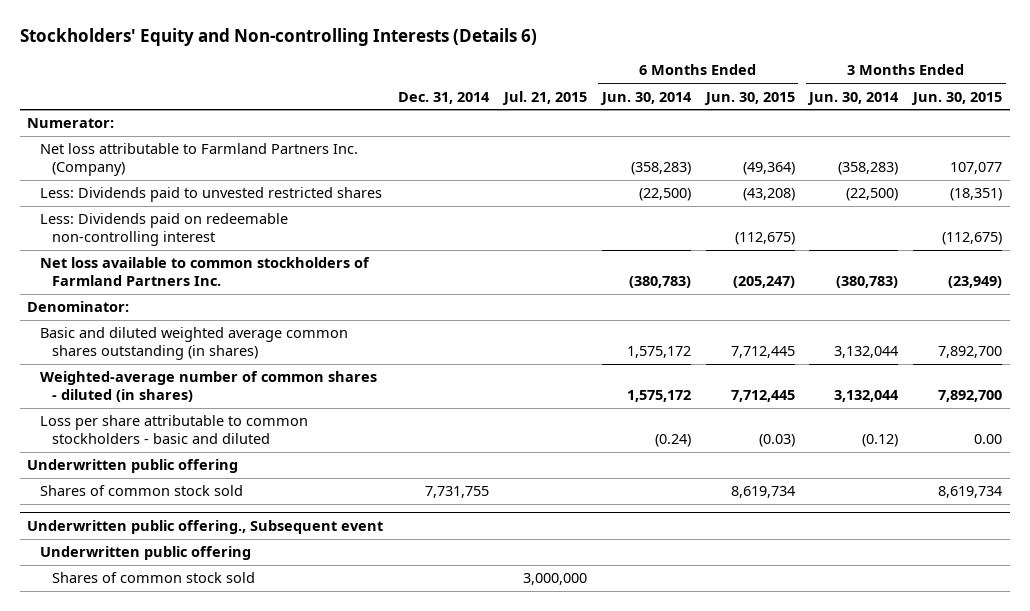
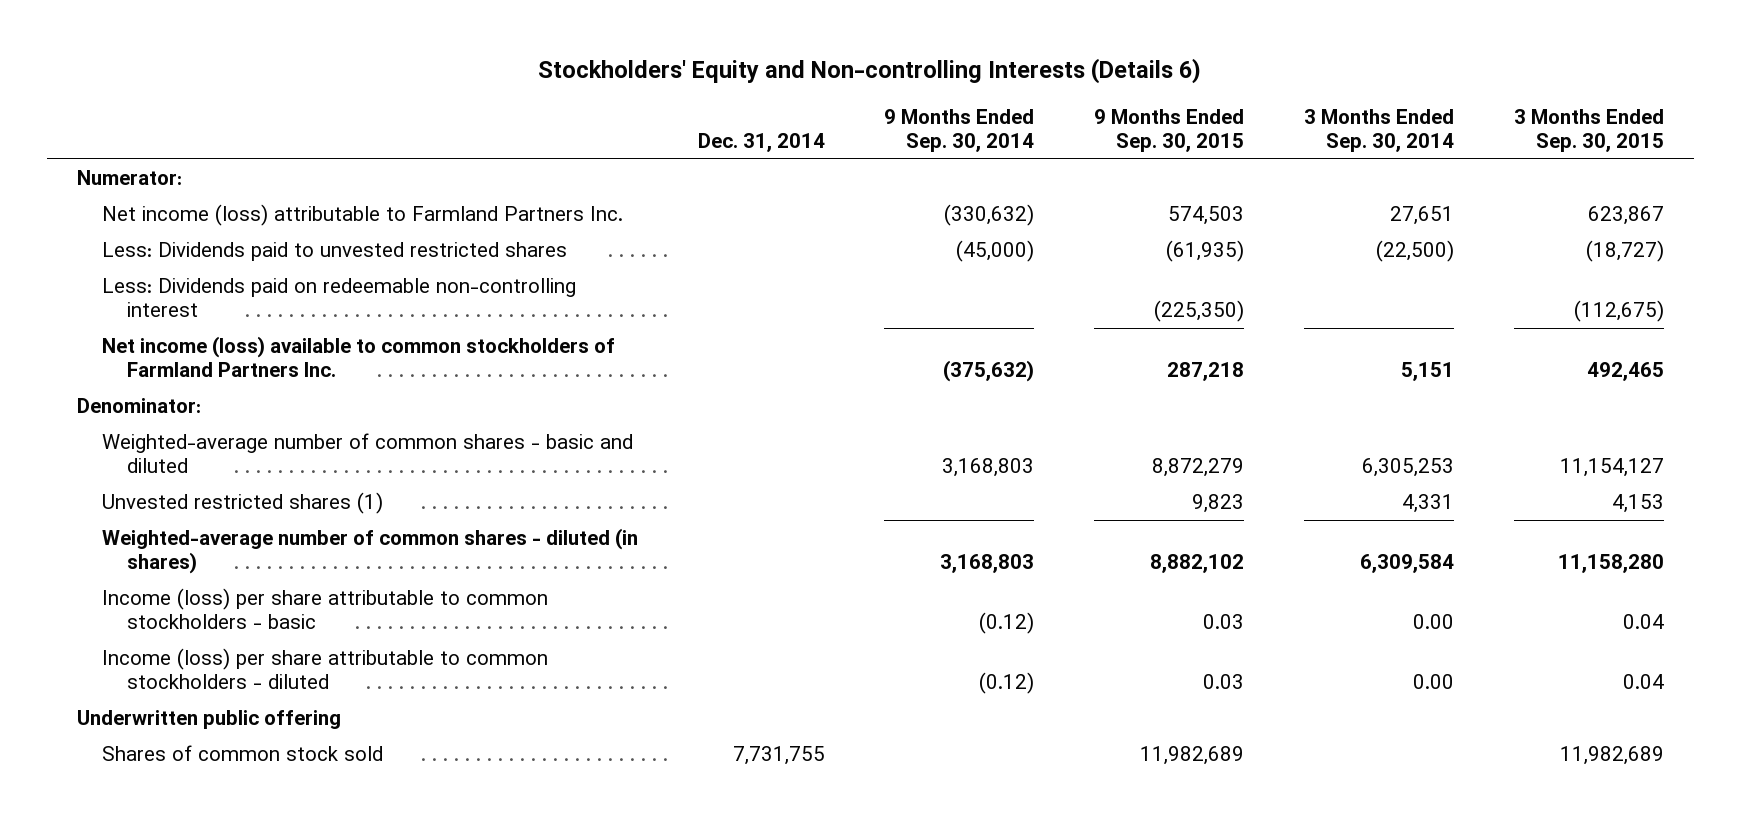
- | Dec. 31, 2014 | Jul. 21, 2015 | 6 Months Ended Jun. 30, 2014 | 6 Months Ended Jun. 30, 2015 | 3 Months Ended Jun. 30, 2014 | 3 Months Ended Jun. 30, 2015
+ | Dec. 31, 2014 | 9 Months Ended Sep. 30, 2014 | 9 Months Ended Sep. 30, 2015 | 3 Months Ended Sep. 30, 2014 | 3 Months Ended Sep. 30, 2015
- Net loss attributable to Farmland Partners Inc. (Company) | | | (358,283) | (49,364) | (358,283) | 107,077
+ Net income (loss) attributable to Farmland Partners Inc. | | (330,632) | 574,503 | 27,651 | 623,867
- Net loss available to common stockholders of Farmland Partners Inc. | | | (380,783) | (205,247) | (380,783) | (23,949)
+ Net income (loss) available to common stockholders of Farmland Partners Inc. | | (375,632) | 287,218 | 5,151 | 492,465
- Basic and diluted weighted average common shares outstanding (in shares) | | | 1,575,172 | 7,712,445 | 3,132,044 | 7,892,700
+ Weighted-average number of common shares - basic and diluted | | 3,168,803 | 8,872,279 | 6,305,253 | 11,154,127
+ Unvested restricted shares (1) | | | 9,823 | 4,331 | 4,153
- Loss per share attributable to common stockholders - basic and diluted | | | (0.24) | (0.03) | (0.12) | 0.00
+ Income (loss) per share attributable to common stockholders - basic | | (0.12) | 0.03 | 0.00 | 0.04
+ Income (loss) per share attributable to common stockholders - diluted | | (0.12) | 0.03 | 0.00 | 0.04
- Underwritten public offering., Subsequent event
- Underwritten public offering
- Shares of common stock sold | | 3,000,000 | | | |

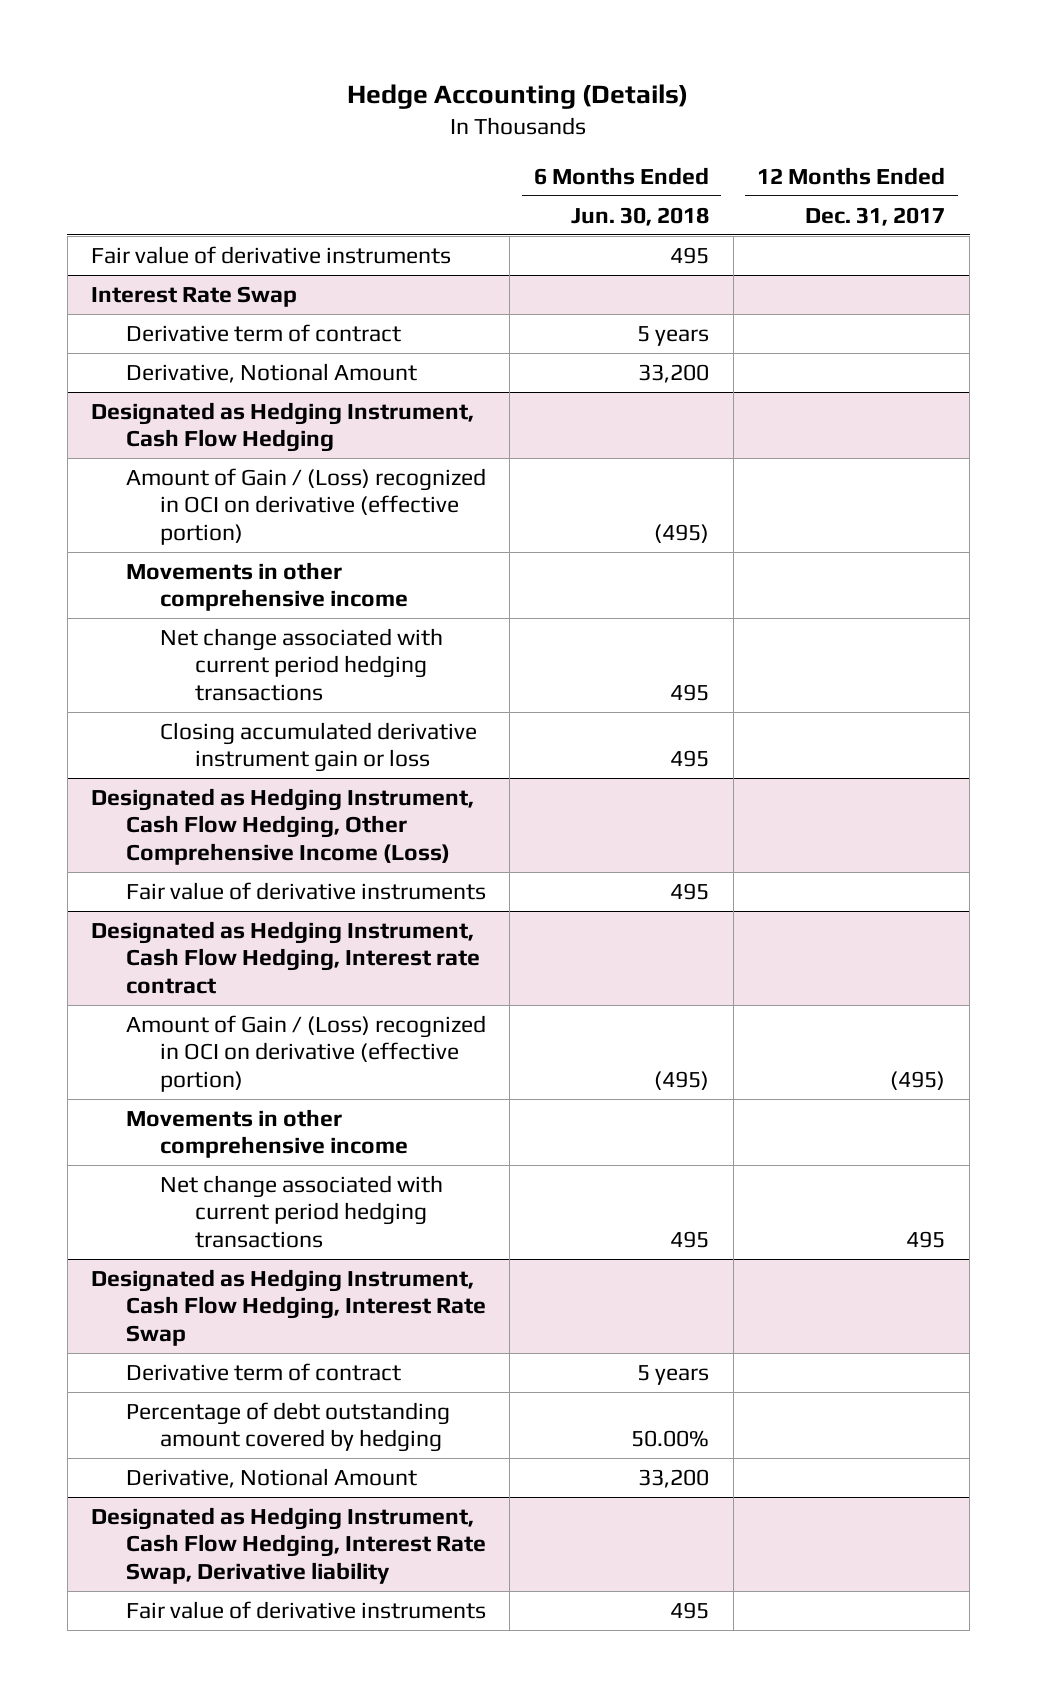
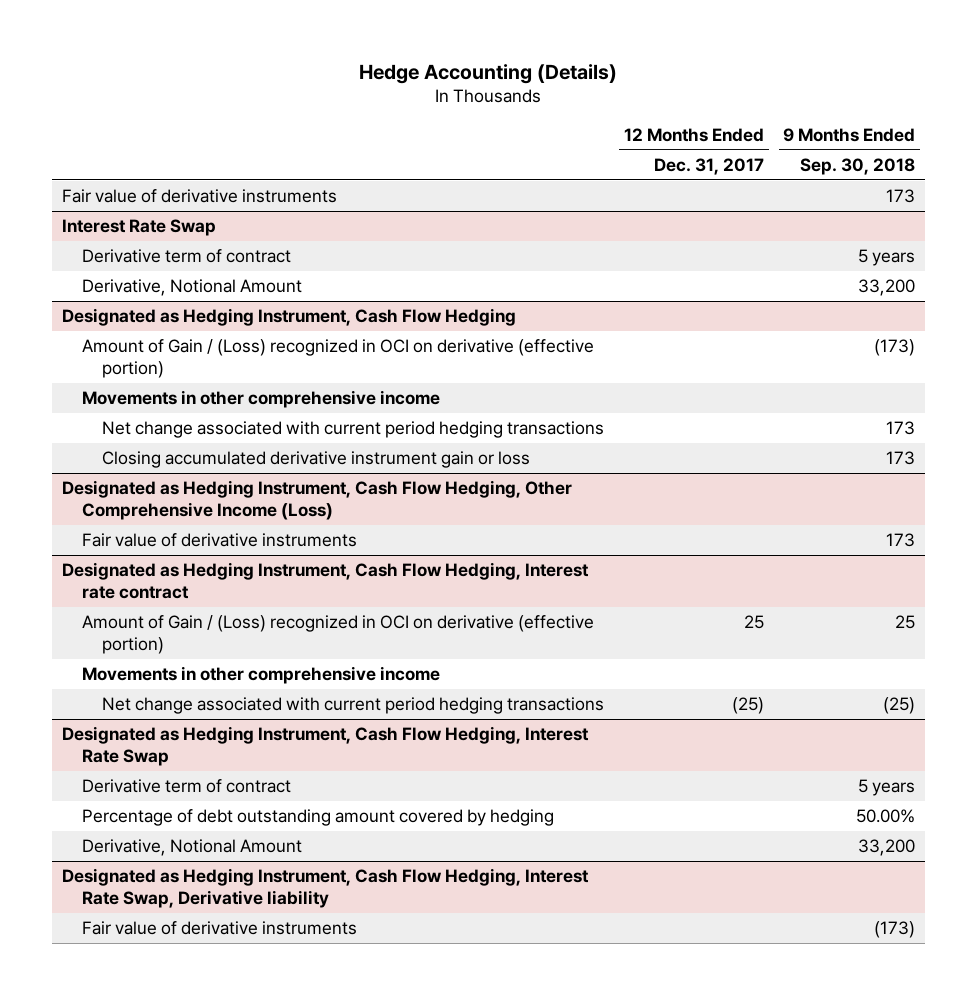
- | 6 Months Ended Jun. 30, 2018 | 12 Months Ended Dec. 31, 2017
+ | 12 Months Ended Dec. 31, 2017 | 9 Months Ended Sep. 30, 2018
@ Designated as Hedging Instrument, Cash Flow Hedging, Interest rate contract
- Amount of Gain / (Loss) recognized in OCI on derivative (effective portion) | (495) | (495)
+ Amount of Gain / (Loss) recognized in OCI on derivative (effective portion) | 25 | 25
- Net change associated with current period hedging transactions | 495 | 495
+ Net change associated with current period hedging transactions | (25) | (25)

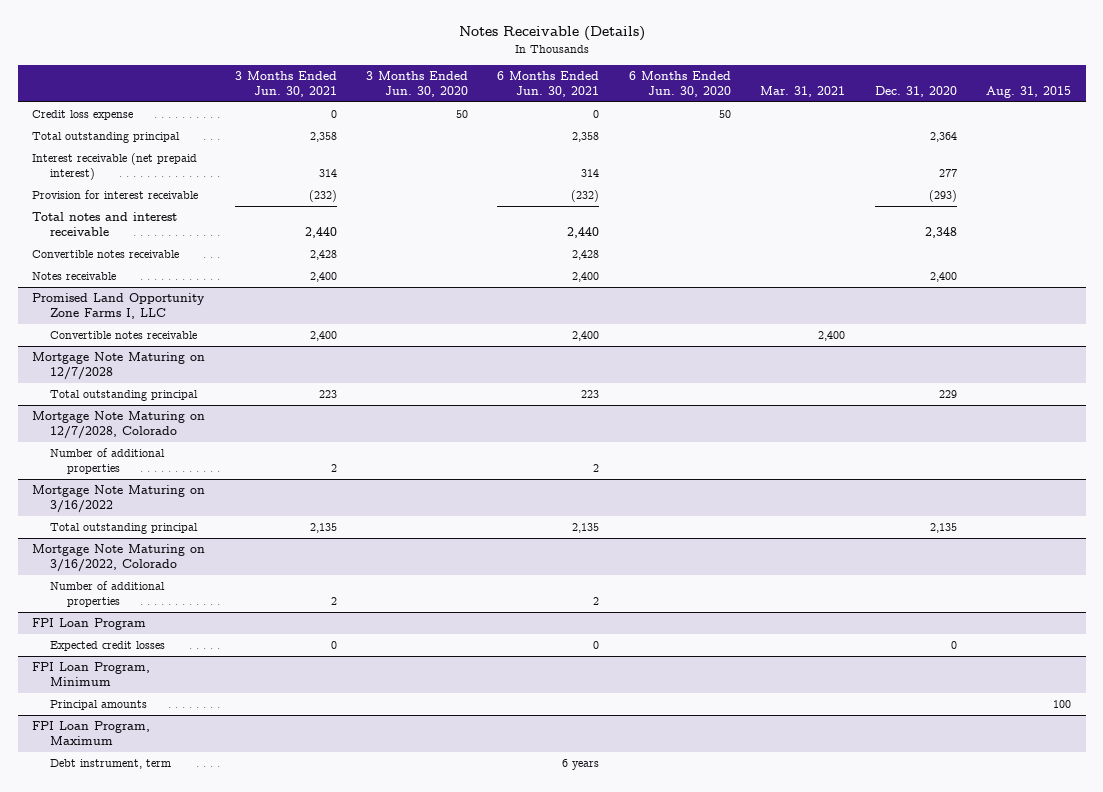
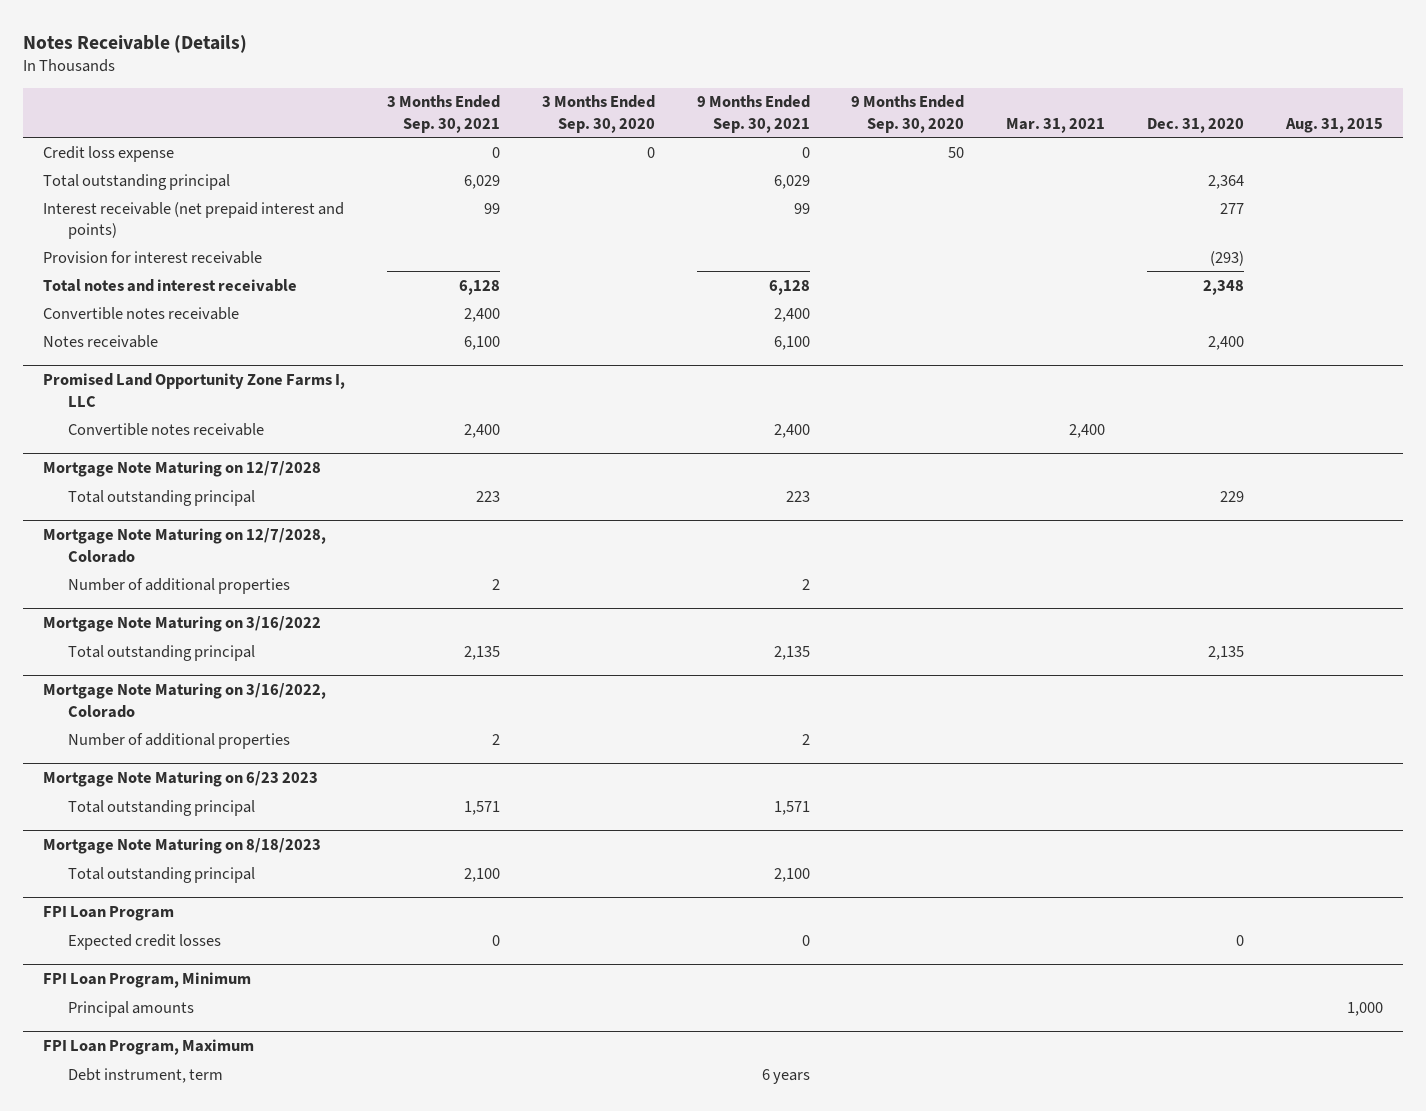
- | 3 Months Ended Jun. 30, 2021 | 3 Months Ended Jun. 30, 2020 | 6 Months Ended Jun. 30, 2021 | 6 Months Ended Jun. 30, 2020 | Mar. 31, 2021 | Dec. 31, 2020 | Aug. 31, 2015
+ | 3 Months Ended Sep. 30, 2021 | 3 Months Ended Sep. 30, 2020 | 9 Months Ended Sep. 30, 2021 | 9 Months Ended Sep. 30, 2020 | Mar. 31, 2021 | Dec. 31, 2020 | Aug. 31, 2015
- Interest receivable (net prepaid interest) | 314 | | 314 | | | 277 |
+ Interest receivable (net prepaid interest and points) | 99 | | 99 | | | 277 |
+ Mortgage Note Maturing on 6/23 2023
+ Total outstanding principal | 1,571 | | 1,571 | | | |
+ Mortgage Note Maturing on 8/18/2023
+ Total outstanding principal | 2,100 | | 2,100 | | | |
@ FPI Loan Program, Minimum
- Principal amounts | | | | | | | 100
+ Principal amounts | | | | | | | 1,000

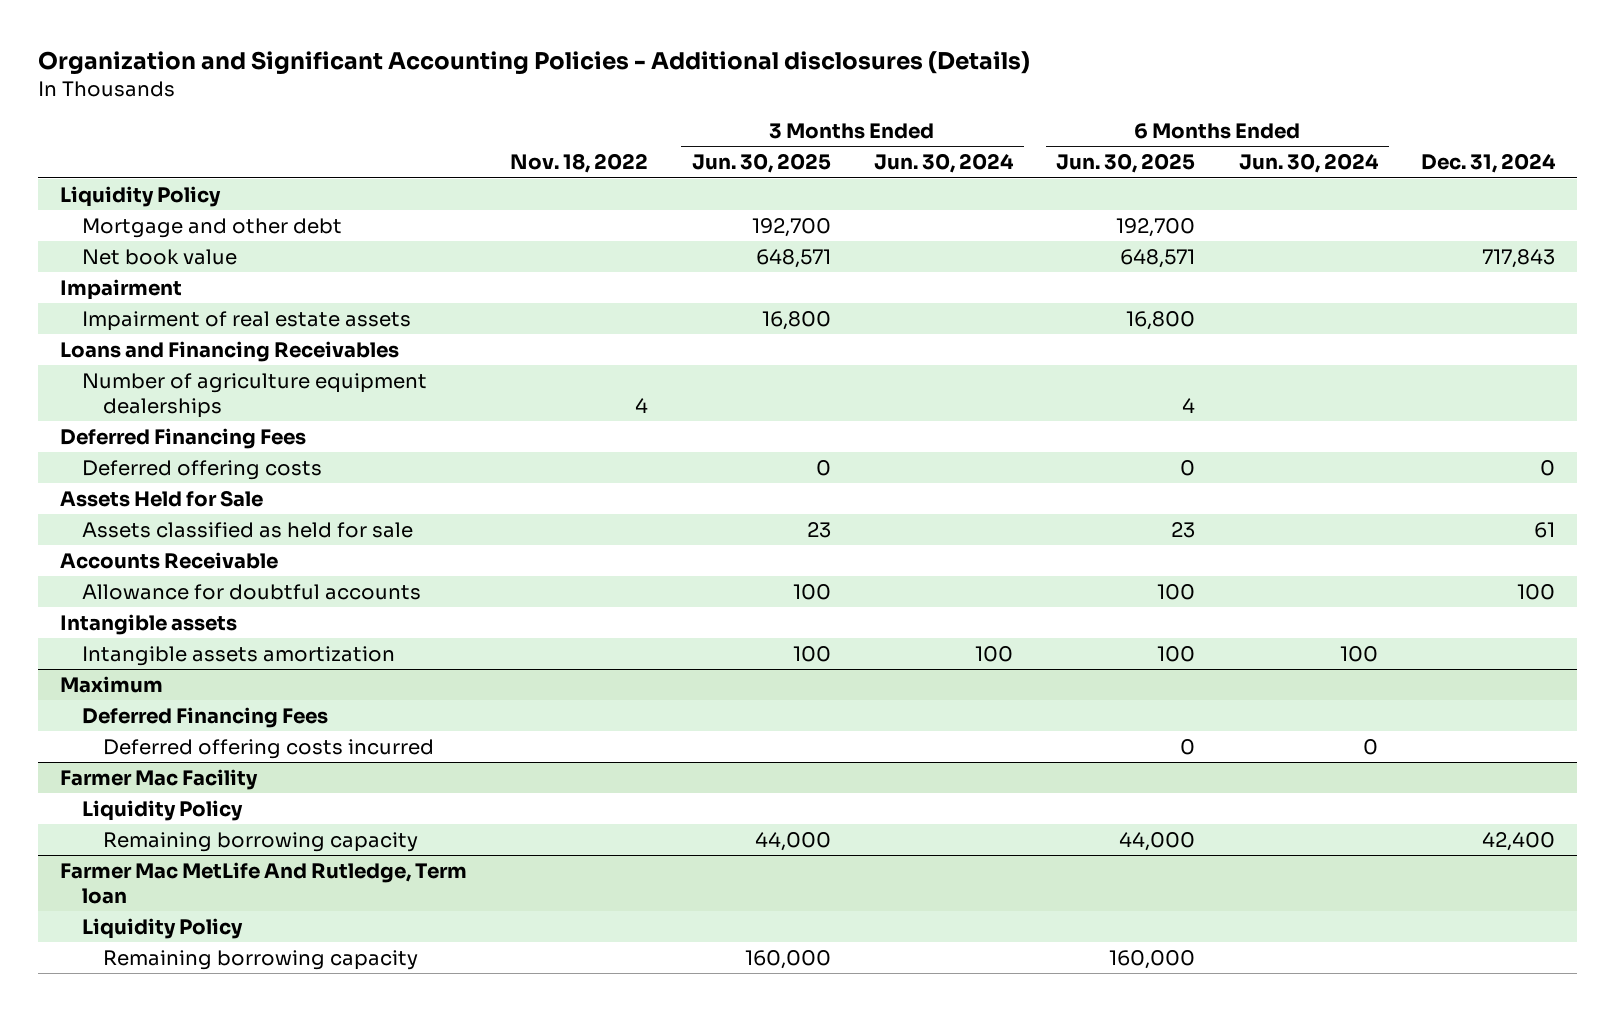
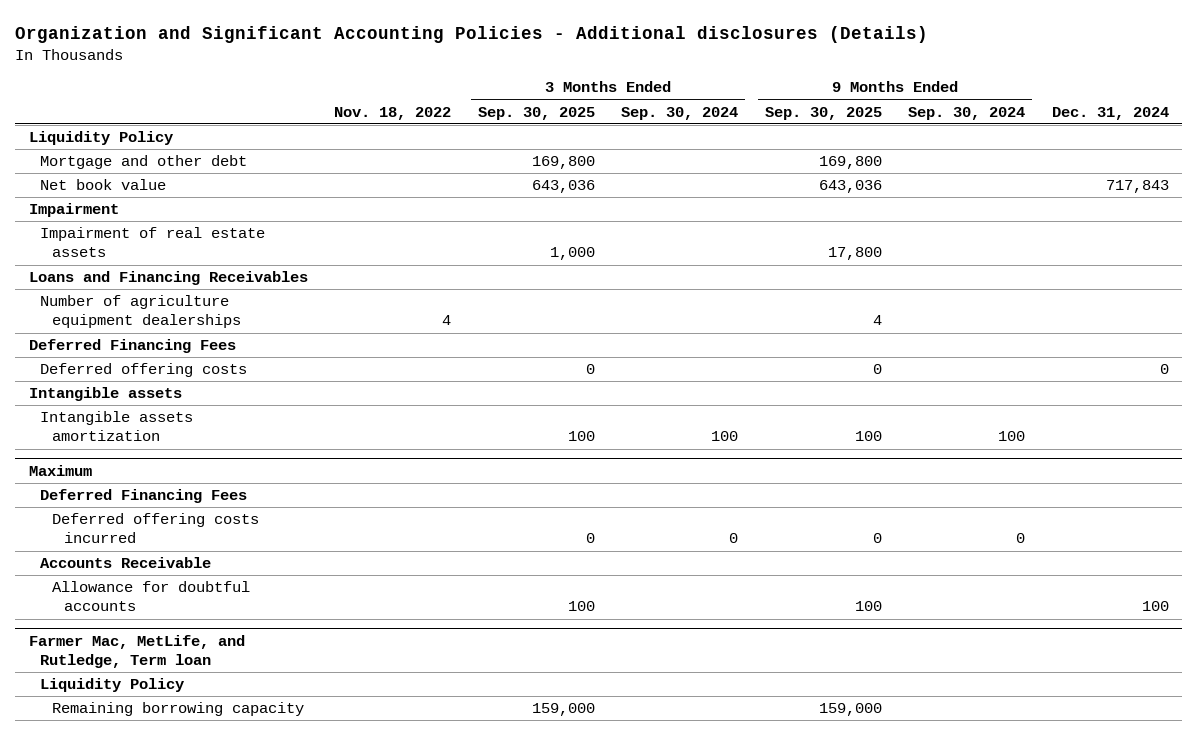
- | Nov. 18, 2022 | 3 Months Ended Jun. 30, 2025 | 3 Months Ended Jun. 30, 2024 | 6 Months Ended Jun. 30, 2025 | 6 Months Ended Jun. 30, 2024 | Dec. 31, 2024
+ | Nov. 18, 2022 | 3 Months Ended Sep. 30, 2025 | 3 Months Ended Sep. 30, 2024 | 9 Months Ended Sep. 30, 2025 | 9 Months Ended Sep. 30, 2024 | Dec. 31, 2024
- Assets Held for Sale
- Assets classified as held for sale | | 23 | | 23 | | 61
- Accounts Receivable
- Allowance for doubtful accounts | | 100 | | 100 | | 100
- Farmer Mac Facility
- Liquidity Policy
- Remaining borrowing capacity | | 44,000 | | 44,000 | | 42,400
- Farmer Mac MetLife And Rutledge, Term loan
@ Maximum
+ Accounts Receivable
+ Allowance for doubtful accounts | | 100 | | 100 | | 100
+ Farmer Mac, MetLife, and Rutledge, Term loan

